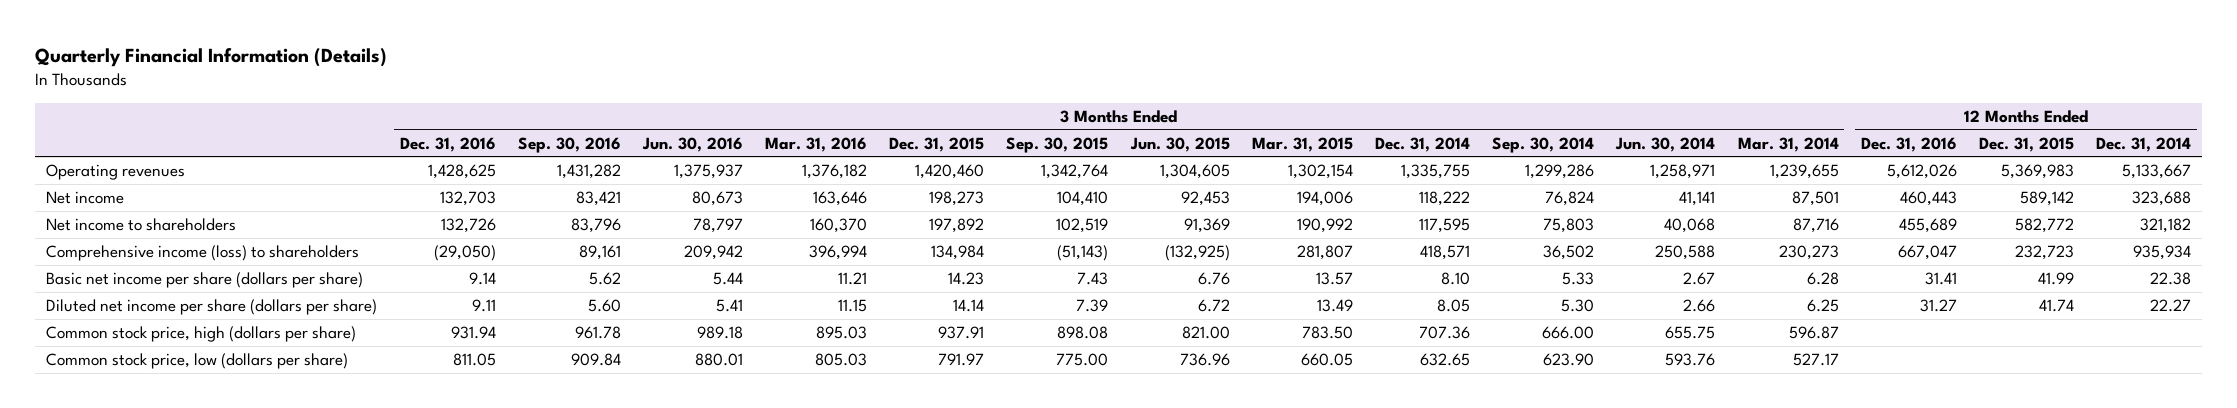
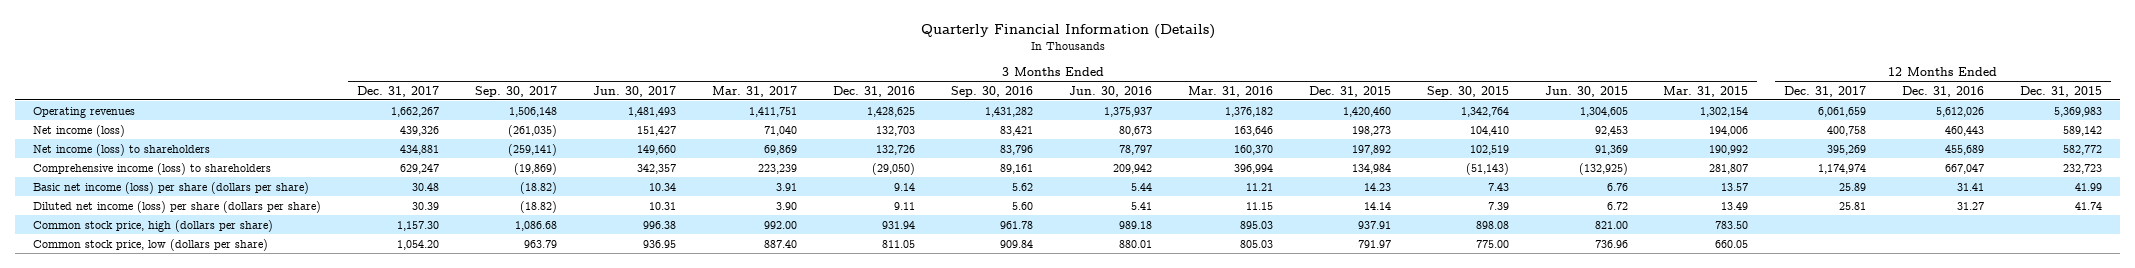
- | 3 Months Ended Dec. 31, 2016 | 3 Months Ended Sep. 30, 2016 | 3 Months Ended Jun. 30, 2016 | 3 Months Ended Mar. 31, 2016 | 3 Months Ended Dec. 31, 2015 | 3 Months Ended Sep. 30, 2015 | 3 Months Ended Jun. 30, 2015 | 3 Months Ended Mar. 31, 2015 | 3 Months Ended Dec. 31, 2014 | 3 Months Ended Sep. 30, 2014 | 3 Months Ended Jun. 30, 2014 | 3 Months Ended Mar. 31, 2014 | 12 Months Ended Dec. 31, 2016 | 12 Months Ended Dec. 31, 2015 | 12 Months Ended Dec. 31, 2014
+ | 3 Months Ended Dec. 31, 2017 | 3 Months Ended Sep. 30, 2017 | 3 Months Ended Jun. 30, 2017 | 3 Months Ended Mar. 31, 2017 | 3 Months Ended Dec. 31, 2016 | 3 Months Ended Sep. 30, 2016 | 3 Months Ended Jun. 30, 2016 | 3 Months Ended Mar. 31, 2016 | 3 Months Ended Dec. 31, 2015 | 3 Months Ended Sep. 30, 2015 | 3 Months Ended Jun. 30, 2015 | 3 Months Ended Mar. 31, 2015 | 12 Months Ended Dec. 31, 2017 | 12 Months Ended Dec. 31, 2016 | 12 Months Ended Dec. 31, 2015
- Net income | 132,703 | 83,421 | 80,673 | 163,646 | 198,273 | 104,410 | 92,453 | 194,006 | 118,222 | 76,824 | 41,141 | 87,501 | 460,443 | 589,142 | 323,688
- Net income to shareholders | 132,726 | 83,796 | 78,797 | 160,370 | 197,892 | 102,519 | 91,369 | 190,992 | 117,595 | 75,803 | 40,068 | 87,716 | 455,689 | 582,772 | 321,182
+ Net income (loss) | 439,326 | (261,035) | 151,427 | 71,040 | 132,703 | 83,421 | 80,673 | 163,646 | 198,273 | 104,410 | 92,453 | 194,006 | 400,758 | 460,443 | 589,142
+ Net income (loss) to shareholders | 434,881 | (259,141) | 149,660 | 69,869 | 132,726 | 83,796 | 78,797 | 160,370 | 197,892 | 102,519 | 91,369 | 190,992 | 395,269 | 455,689 | 582,772
- Basic net income per share (dollars per share) | 9.14 | 5.62 | 5.44 | 11.21 | 14.23 | 7.43 | 6.76 | 13.57 | 8.10 | 5.33 | 2.67 | 6.28 | 31.41 | 41.99 | 22.38
- Diluted net income per share (dollars per share) | 9.11 | 5.60 | 5.41 | 11.15 | 14.14 | 7.39 | 6.72 | 13.49 | 8.05 | 5.30 | 2.66 | 6.25 | 31.27 | 41.74 | 22.27
+ Basic net income (loss) per share (dollars per share) | 30.48 | (18.82) | 10.34 | 3.91 | 9.14 | 5.62 | 5.44 | 11.21 | 14.23 | 7.43 | 6.76 | 13.57 | 25.89 | 31.41 | 41.99
+ Diluted net income (loss) per share (dollars per share) | 30.39 | (18.82) | 10.31 | 3.90 | 9.11 | 5.60 | 5.41 | 11.15 | 14.14 | 7.39 | 6.72 | 13.49 | 25.81 | 31.27 | 41.74

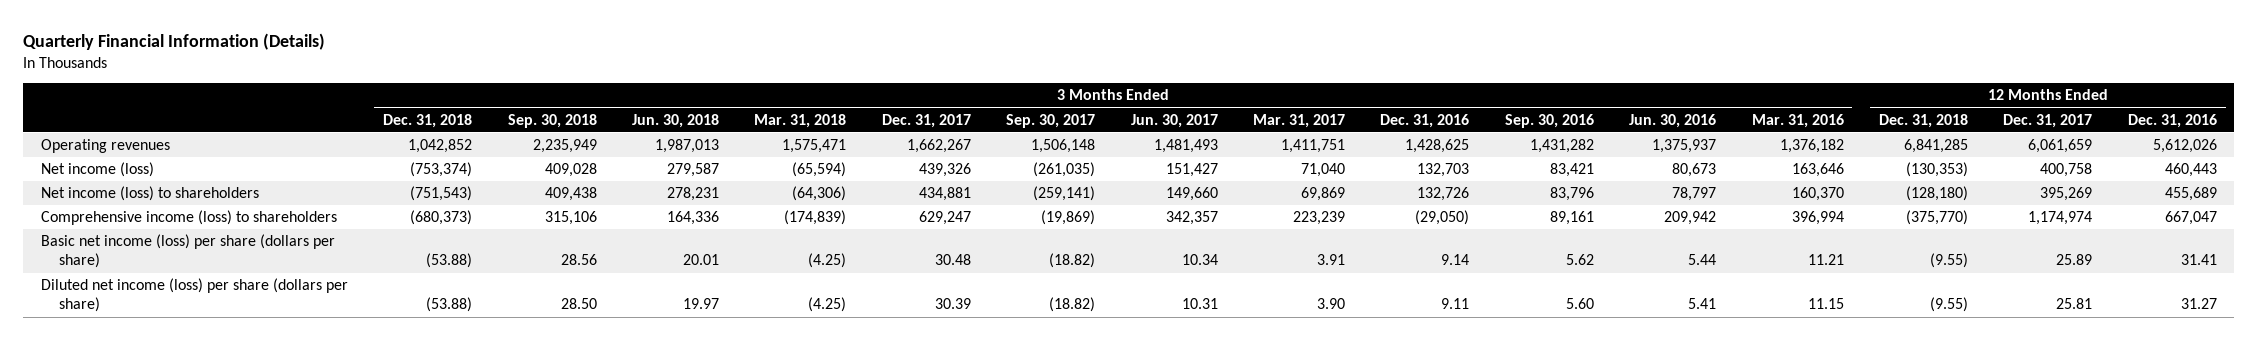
- | 3 Months Ended Dec. 31, 2017 | 3 Months Ended Sep. 30, 2017 | 3 Months Ended Jun. 30, 2017 | 3 Months Ended Mar. 31, 2017 | 3 Months Ended Dec. 31, 2016 | 3 Months Ended Sep. 30, 2016 | 3 Months Ended Jun. 30, 2016 | 3 Months Ended Mar. 31, 2016 | 3 Months Ended Dec. 31, 2015 | 3 Months Ended Sep. 30, 2015 | 3 Months Ended Jun. 30, 2015 | 3 Months Ended Mar. 31, 2015 | 12 Months Ended Dec. 31, 2017 | 12 Months Ended Dec. 31, 2016 | 12 Months Ended Dec. 31, 2015
+ | 3 Months Ended Dec. 31, 2018 | 3 Months Ended Sep. 30, 2018 | 3 Months Ended Jun. 30, 2018 | 3 Months Ended Mar. 31, 2018 | 3 Months Ended Dec. 31, 2017 | 3 Months Ended Sep. 30, 2017 | 3 Months Ended Jun. 30, 2017 | 3 Months Ended Mar. 31, 2017 | 3 Months Ended Dec. 31, 2016 | 3 Months Ended Sep. 30, 2016 | 3 Months Ended Jun. 30, 2016 | 3 Months Ended Mar. 31, 2016 | 12 Months Ended Dec. 31, 2018 | 12 Months Ended Dec. 31, 2017 | 12 Months Ended Dec. 31, 2016
- Common stock price, high (dollars per share) | 1,157.30 | 1,086.68 | 996.38 | 992.00 | 931.94 | 961.78 | 989.18 | 895.03 | 937.91 | 898.08 | 821.00 | 783.50 | | |
- Common stock price, low (dollars per share) | 1,054.20 | 963.79 | 936.95 | 887.40 | 811.05 | 909.84 | 880.01 | 805.03 | 791.97 | 775.00 | 736.96 | 660.05 | | |

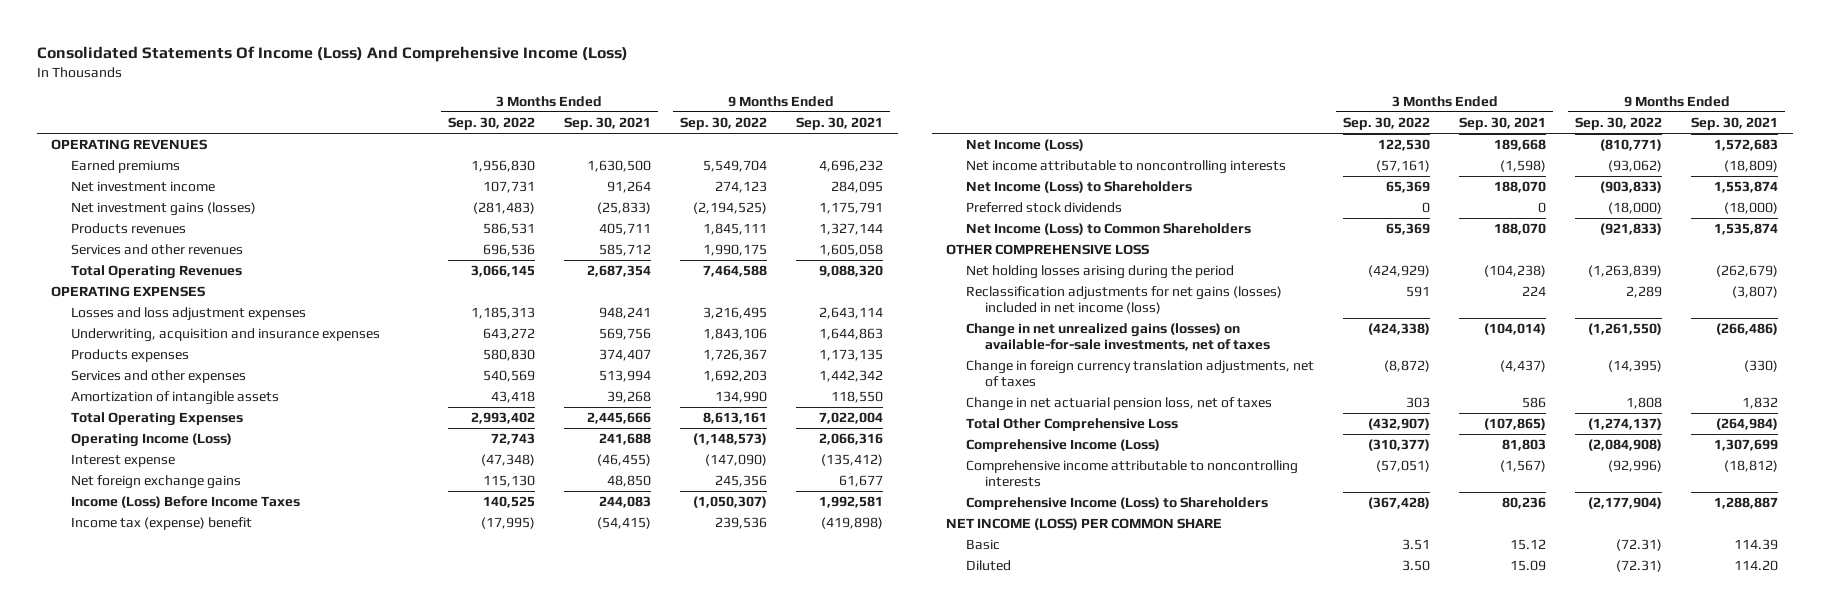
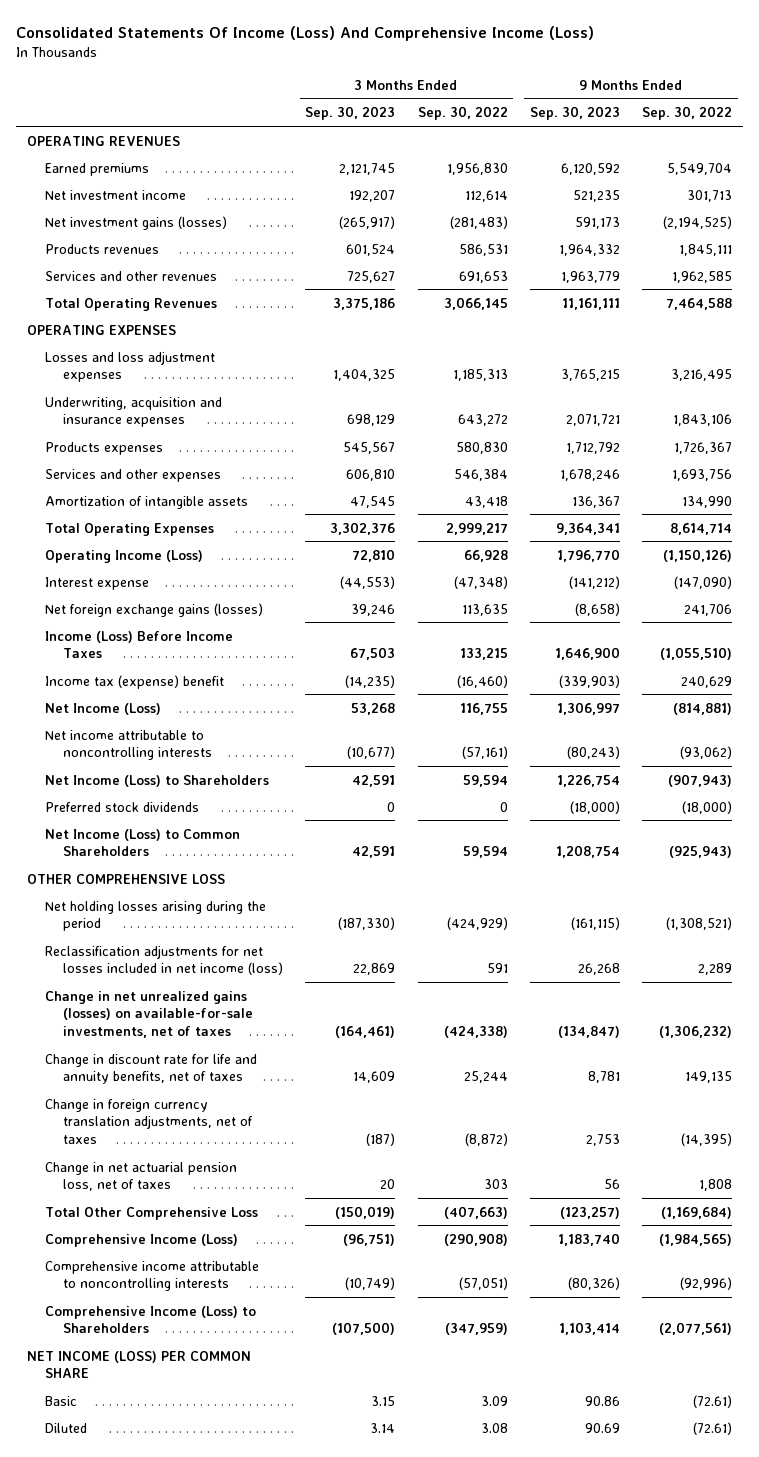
- | 3 Months Ended Sep. 30, 2022 | 3 Months Ended Sep. 30, 2021 | 9 Months Ended Sep. 30, 2022 | 9 Months Ended Sep. 30, 2021
+ | 3 Months Ended Sep. 30, 2023 | 3 Months Ended Sep. 30, 2022 | 9 Months Ended Sep. 30, 2023 | 9 Months Ended Sep. 30, 2022
- Net investment income | 107,731 | 91,264 | 274,123 | 284,095
+ Net investment income | 192,207 | 112,614 | 521,235 | 301,713
- Services and other revenues | 696,536 | 585,712 | 1,990,175 | 1,605,058
+ Services and other revenues | 725,627 | 691,653 | 1,963,779 | 1,962,585
- Services and other expenses | 540,569 | 513,994 | 1,692,203 | 1,442,342
+ Services and other expenses | 606,810 | 546,384 | 1,678,246 | 1,693,756
- Total Operating Expenses | 2,993,402 | 2,445,666 | 8,613,161 | 7,022,004
- Operating Income (Loss) | 72,743 | 241,688 | (1,148,573) | 2,066,316
+ Total Operating Expenses | 3,302,376 | 2,999,217 | 9,364,341 | 8,614,714
+ Operating Income (Loss) | 72,810 | 66,928 | 1,796,770 | (1,150,126)
- Net foreign exchange gains | 115,130 | 48,850 | 245,356 | 61,677
- Income (Loss) Before Income Taxes | 140,525 | 244,083 | (1,050,307) | 1,992,581
- Income tax (expense) benefit | (17,995) | (54,415) | 239,536 | (419,898)
- Net Income (Loss) | 122,530 | 189,668 | (810,771) | 1,572,683
+ Net foreign exchange gains (losses) | 39,246 | 113,635 | (8,658) | 241,706
+ Income (Loss) Before Income Taxes | 67,503 | 133,215 | 1,646,900 | (1,055,510)
+ Income tax (expense) benefit | (14,235) | (16,460) | (339,903) | 240,629
+ Net Income (Loss) | 53,268 | 116,755 | 1,306,997 | (814,881)
- Net Income (Loss) to Shareholders | 65,369 | 188,070 | (903,833) | 1,553,874
+ Net Income (Loss) to Shareholders | 42,591 | 59,594 | 1,226,754 | (907,943)
- Net Income (Loss) to Common Shareholders | 65,369 | 188,070 | (921,833) | 1,535,874
+ Net Income (Loss) to Common Shareholders | 42,591 | 59,594 | 1,208,754 | (925,943)
- Net holding losses arising during the period | (424,929) | (104,238) | (1,263,839) | (262,679)
- Reclassification adjustments for net gains (losses) included in net income (loss) | 591 | 224 | 2,289 | (3,807)
- Change in net unrealized gains (losses) on available-for-sale investments, net of taxes | (424,338) | (104,014) | (1,261,550) | (266,486)
+ Net holding losses arising during the period | (187,330) | (424,929) | (161,115) | (1,308,521)
+ Reclassification adjustments for net losses included in net income (loss) | 22,869 | 591 | 26,268 | 2,289
+ Change in net unrealized gains (losses) on available-for-sale investments, net of taxes | (164,461) | (424,338) | (134,847) | (1,306,232)
+ Change in discount rate for life and annuity benefits, net of taxes | 14,609 | 25,244 | 8,781 | 149,135
- Total Other Comprehensive Loss | (432,907) | (107,865) | (1,274,137) | (264,984)
- Comprehensive Income (Loss) | (310,377) | 81,803 | (2,084,908) | 1,307,699
+ Total Other Comprehensive Loss | (150,019) | (407,663) | (123,257) | (1,169,684)
+ Comprehensive Income (Loss) | (96,751) | (290,908) | 1,183,740 | (1,984,565)
- Comprehensive Income (Loss) to Shareholders | (367,428) | 80,236 | (2,177,904) | 1,288,887
+ Comprehensive Income (Loss) to Shareholders | (107,500) | (347,959) | 1,103,414 | (2,077,561)
- Basic | 3.51 | 15.12 | (72.31) | 114.39
- Diluted | 3.50 | 15.09 | (72.31) | 114.20
+ Basic | 3.15 | 3.09 | 90.86 | (72.61)
+ Diluted | 3.14 | 3.08 | 90.69 | (72.61)

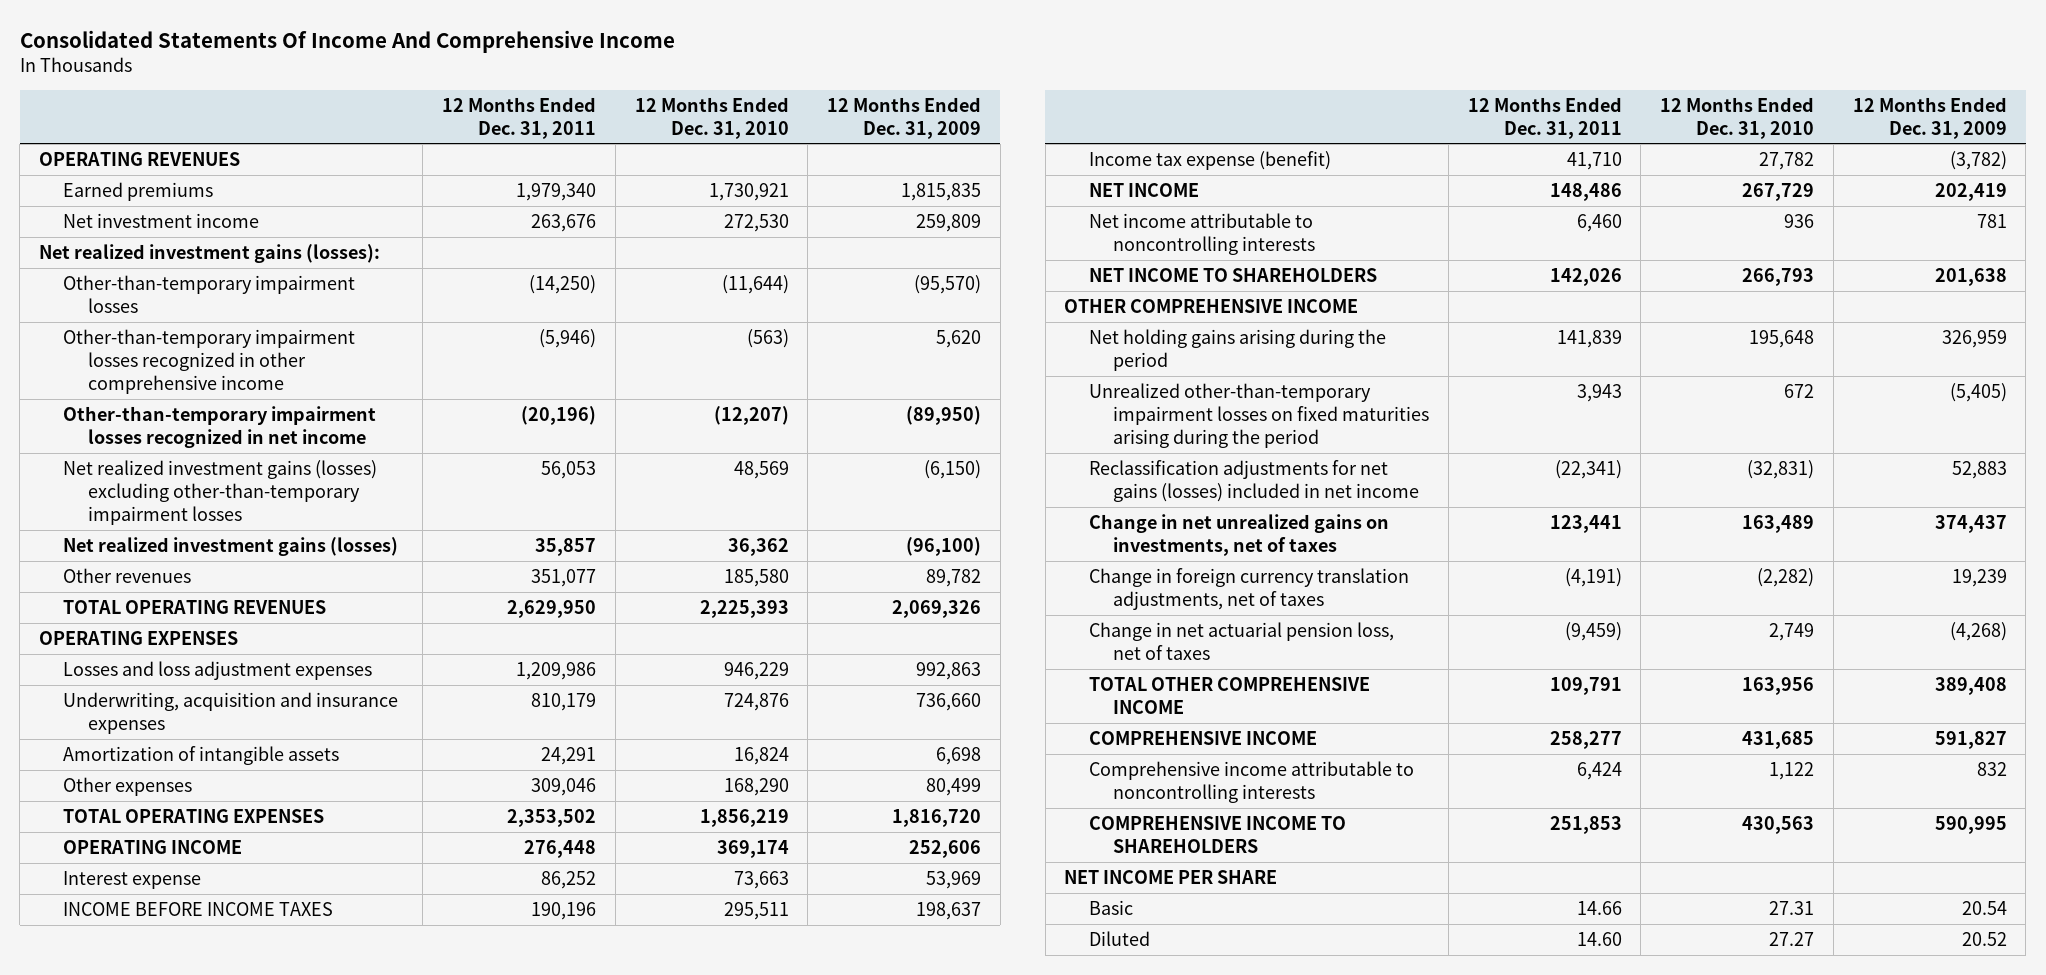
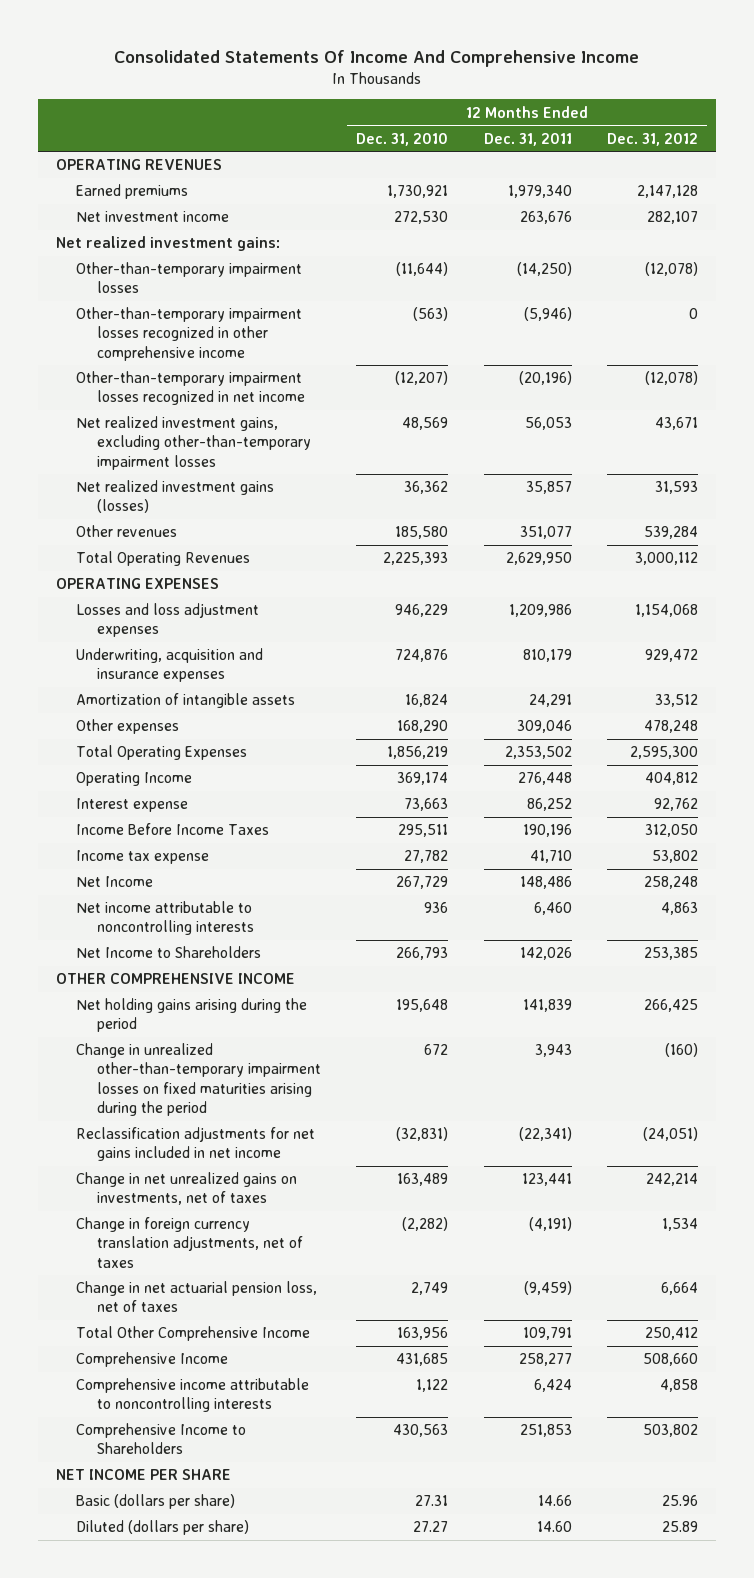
- | 12 Months Ended Dec. 31, 2011 | 12 Months Ended Dec. 31, 2010 | 12 Months Ended Dec. 31, 2009
+ | 12 Months Ended Dec. 31, 2010 | 12 Months Ended Dec. 31, 2011 | 12 Months Ended Dec. 31, 2012
- Net realized investment gains (losses):
+ Net realized investment gains:
- Net realized investment gains (losses) excluding other-than-temporary impairment losses | 56,053 | 48,569 | (6,150)
+ Net realized investment gains, excluding other-than-temporary impairment losses | 48,569 | 56,053 | 43,671
- TOTAL OPERATING REVENUES | 2,629,950 | 2,225,393 | 2,069,326
+ Total Operating Revenues | 2,225,393 | 2,629,950 | 3,000,112
- TOTAL OPERATING EXPENSES | 2,353,502 | 1,856,219 | 1,816,720
- OPERATING INCOME | 276,448 | 369,174 | 252,606
+ Total Operating Expenses | 1,856,219 | 2,353,502 | 2,595,300
+ Operating Income | 369,174 | 276,448 | 404,812
- INCOME BEFORE INCOME TAXES | 190,196 | 295,511 | 198,637
- Income tax expense (benefit) | 41,710 | 27,782 | (3,782)
- NET INCOME | 148,486 | 267,729 | 202,419
+ Income Before Income Taxes | 295,511 | 190,196 | 312,050
+ Income tax expense | 27,782 | 41,710 | 53,802
+ Net Income | 267,729 | 148,486 | 258,248
- NET INCOME TO SHAREHOLDERS | 142,026 | 266,793 | 201,638
+ Net Income to Shareholders | 266,793 | 142,026 | 253,385
- Unrealized other-than-temporary impairment losses on fixed maturities arising during the period | 3,943 | 672 | (5,405)
- Reclassification adjustments for net gains (losses) included in net income | (22,341) | (32,831) | 52,883
+ Change in unrealized other-than-temporary impairment losses on fixed maturities arising during the period | 672 | 3,943 | (160)
+ Reclassification adjustments for net gains included in net income | (32,831) | (22,341) | (24,051)
- TOTAL OTHER COMPREHENSIVE INCOME | 109,791 | 163,956 | 389,408
- COMPREHENSIVE INCOME | 258,277 | 431,685 | 591,827
+ Total Other Comprehensive Income | 163,956 | 109,791 | 250,412
+ Comprehensive Income | 431,685 | 258,277 | 508,660
- COMPREHENSIVE INCOME TO SHAREHOLDERS | 251,853 | 430,563 | 590,995
+ Comprehensive Income to Shareholders | 430,563 | 251,853 | 503,802
- Basic | 14.66 | 27.31 | 20.54
- Diluted | 14.60 | 27.27 | 20.52
+ Basic (dollars per share) | 27.31 | 14.66 | 25.96
+ Diluted (dollars per share) | 27.27 | 14.60 | 25.89

